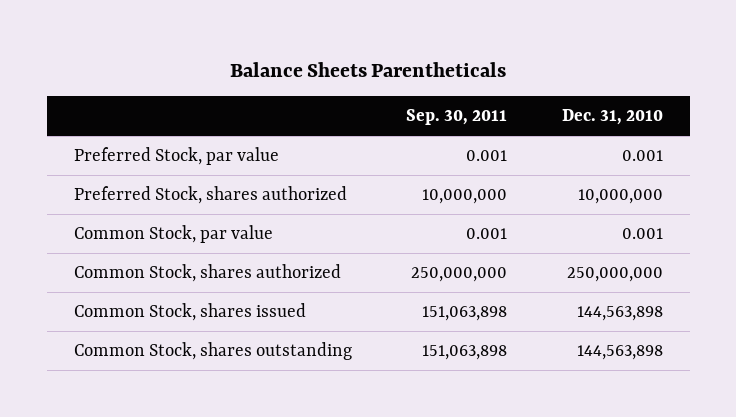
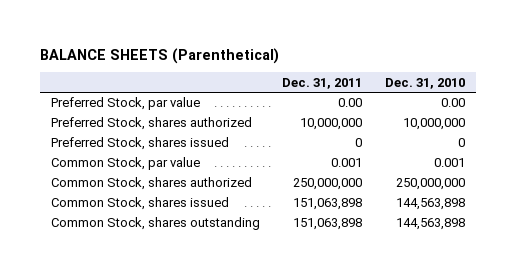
- Balance Sheets Parentheticals
+ BALANCE SHEETS (Parenthetical)
- | Sep. 30, 2011 | Dec. 31, 2010
+ | Dec. 31, 2011 | Dec. 31, 2010
- Preferred Stock, par value | 0.001 | 0.001
+ Preferred Stock, par value | 0.00 | 0.00
+ Preferred Stock, shares issued | 0 | 0

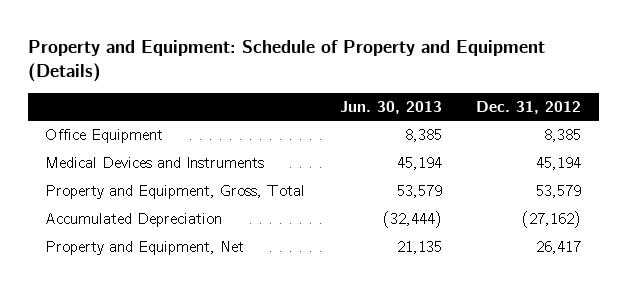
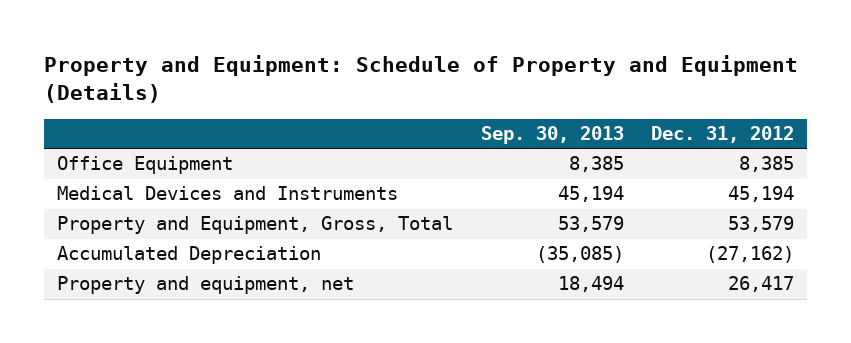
- | Jun. 30, 2013 | Dec. 31, 2012
+ | Sep. 30, 2013 | Dec. 31, 2012
- Property and Equipment, Net | 21,135 | 26,417
+ Property and equipment, net | 18,494 | 26,417

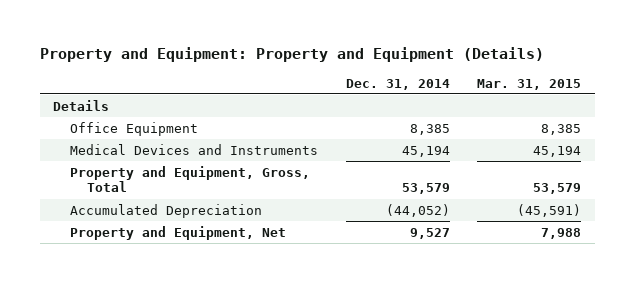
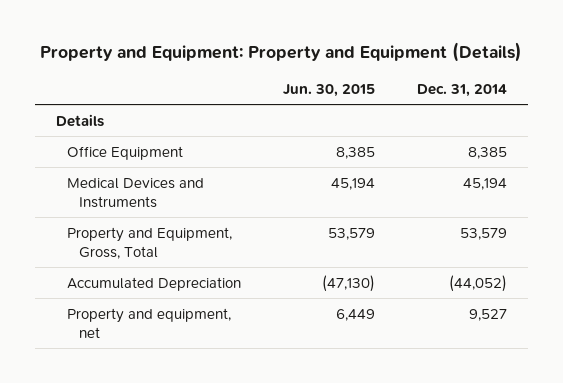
- | Dec. 31, 2014 | Mar. 31, 2015
+ | Jun. 30, 2015 | Dec. 31, 2014
- Property and Equipment, Net | 9,527 | 7,988
+ Property and equipment, net | 6,449 | 9,527

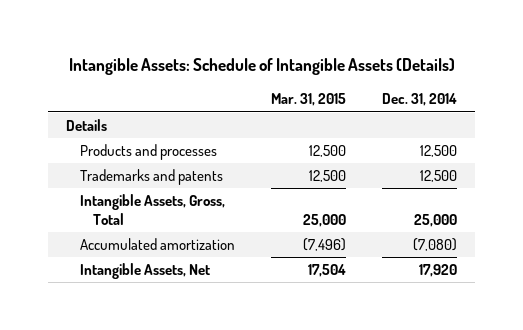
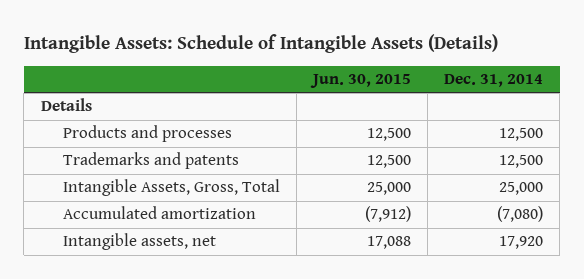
- | Mar. 31, 2015 | Dec. 31, 2014
+ | Jun. 30, 2015 | Dec. 31, 2014
- Intangible Assets, Net | 17,504 | 17,920
+ Intangible assets, net | 17,088 | 17,920

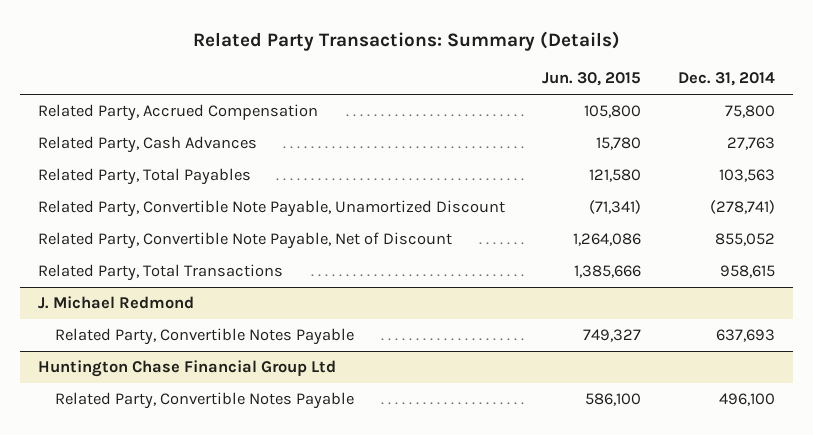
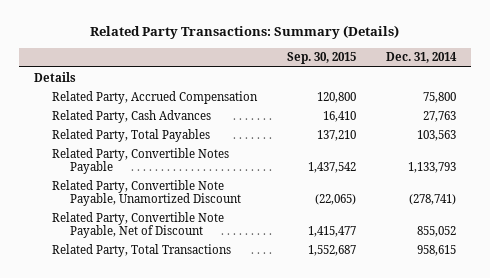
- | Jun. 30, 2015 | Dec. 31, 2014
+ | Sep. 30, 2015 | Dec. 31, 2014
+ Details
+ Related Party, Convertible Notes Payable | 1,437,542 | 1,133,793
- J. Michael Redmond
- Related Party, Convertible Notes Payable | 749,327 | 637,693
- Huntington Chase Financial Group Ltd
- Related Party, Convertible Notes Payable | 586,100 | 496,100

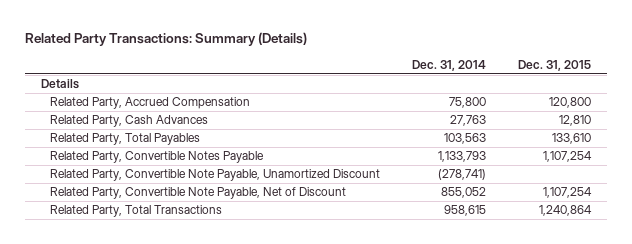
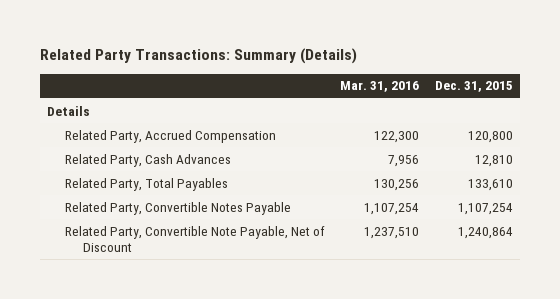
- | Dec. 31, 2014 | Dec. 31, 2015
+ | Mar. 31, 2016 | Dec. 31, 2015
- Related Party, Convertible Note Payable, Unamortized Discount | (278,741) |
- Related Party, Convertible Note Payable, Net of Discount | 855,052 | 1,107,254
- Related Party, Total Transactions | 958,615 | 1,240,864
+ Related Party, Convertible Note Payable, Net of Discount | 1,237,510 | 1,240,864

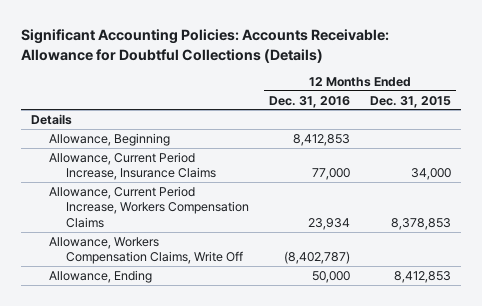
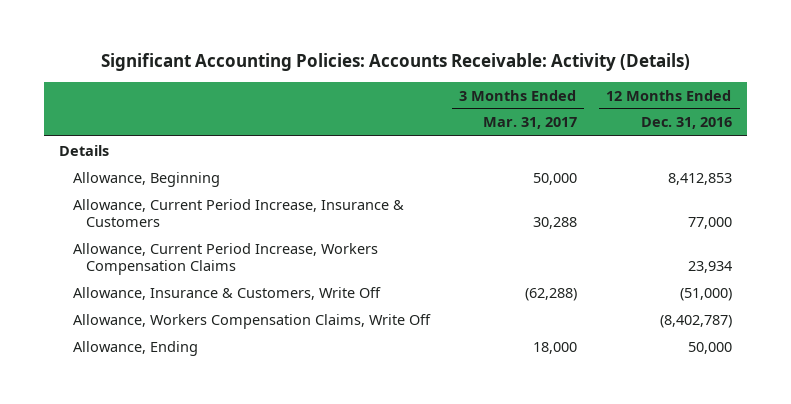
- Significant Accounting Policies: Accounts Receivable: Allowance for Doubtful Collections (Details)
+ Significant Accounting Policies: Accounts Receivable: Activity (Details)
- | 12 Months Ended Dec. 31, 2016 | 12 Months Ended Dec. 31, 2015
+ | 3 Months Ended Mar. 31, 2017 | 12 Months Ended Dec. 31, 2016
- Allowance, Current Period Increase, Insurance Claims | 77,000 | 34,000
+ Allowance, Current Period Increase, Insurance & Customers | 30,288 | 77,000
+ Allowance, Insurance & Customers, Write Off | (62,288) | (51,000)

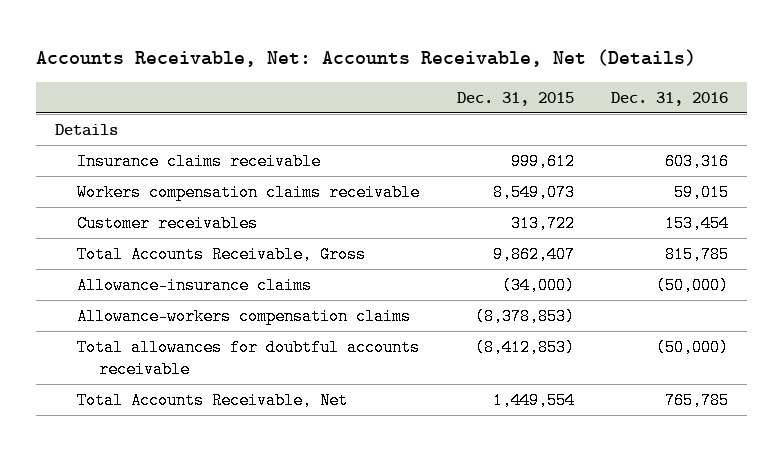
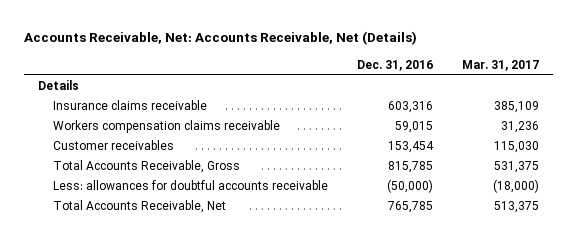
- | Dec. 31, 2015 | Dec. 31, 2016
+ | Dec. 31, 2016 | Mar. 31, 2017
- Allowance-insurance claims | (34,000) | (50,000)
- Allowance-workers compensation claims | (8,378,853) |
- Total allowances for doubtful accounts receivable | (8,412,853) | (50,000)
+ Less: allowances for doubtful accounts receivable | (50,000) | (18,000)

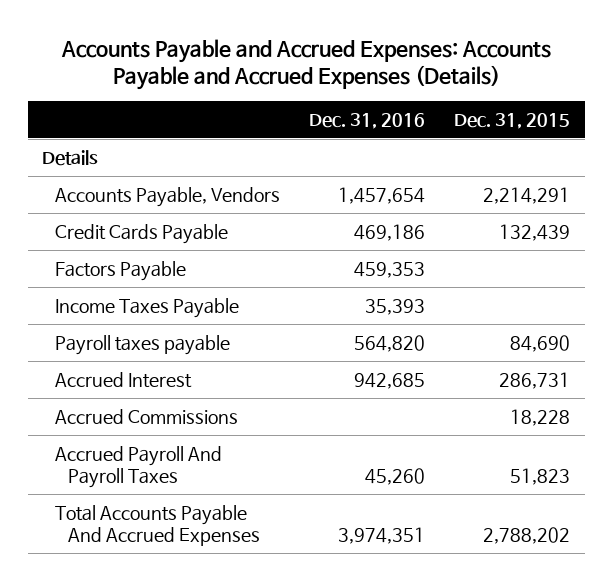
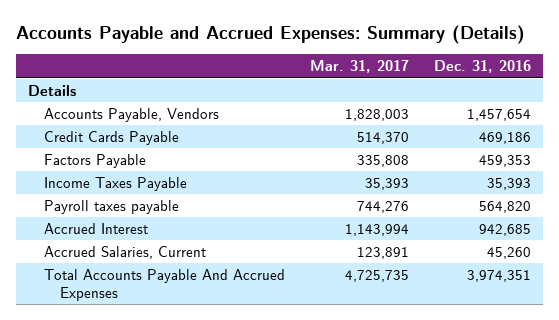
- Accounts Payable and Accrued Expenses: Accounts Payable and Accrued Expenses (Details)
+ Accounts Payable and Accrued Expenses: Summary (Details)
- | Dec. 31, 2016 | Dec. 31, 2015
+ | Mar. 31, 2017 | Dec. 31, 2016
- Accrued Commissions | | 18,228
- Accrued Payroll And Payroll Taxes | 45,260 | 51,823
+ Accrued Salaries, Current | 123,891 | 45,260

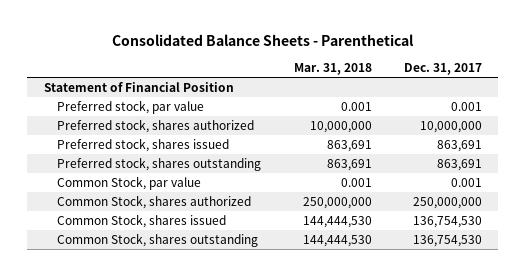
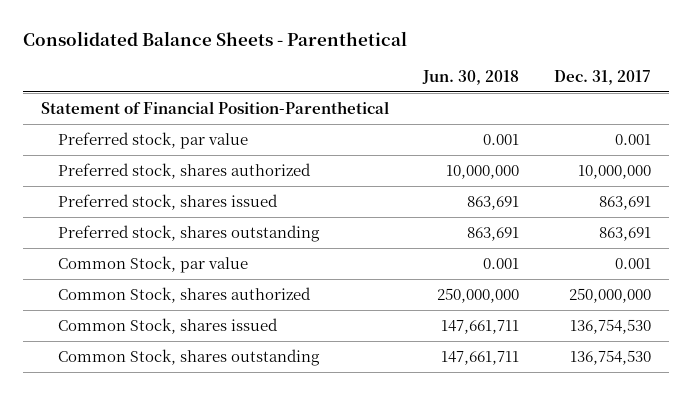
- | Mar. 31, 2018 | Dec. 31, 2017
+ | Jun. 30, 2018 | Dec. 31, 2017
- Statement of Financial Position
+ Statement of Financial Position-Parenthetical

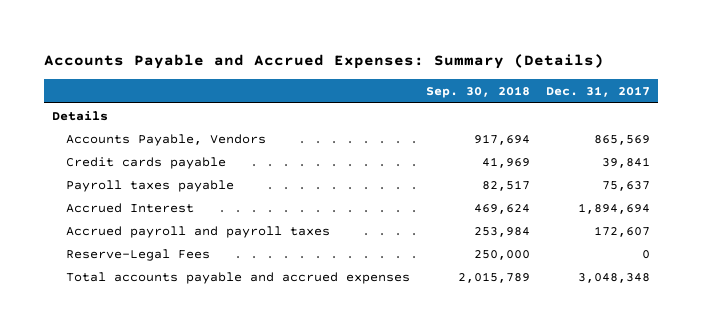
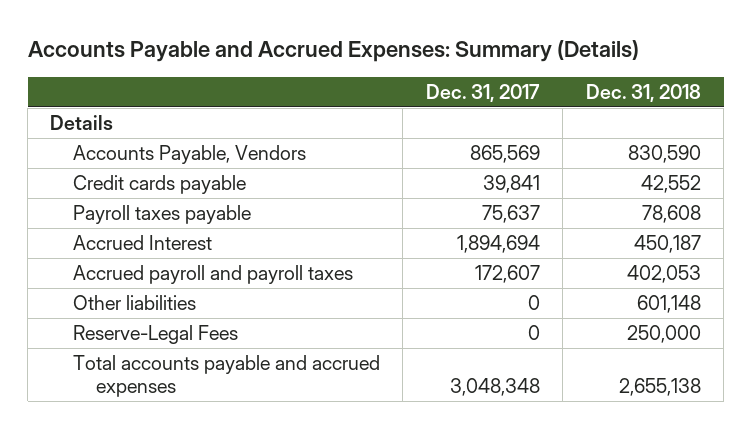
- | Sep. 30, 2018 | Dec. 31, 2017
+ | Dec. 31, 2017 | Dec. 31, 2018
+ Other liabilities | 0 | 601,148

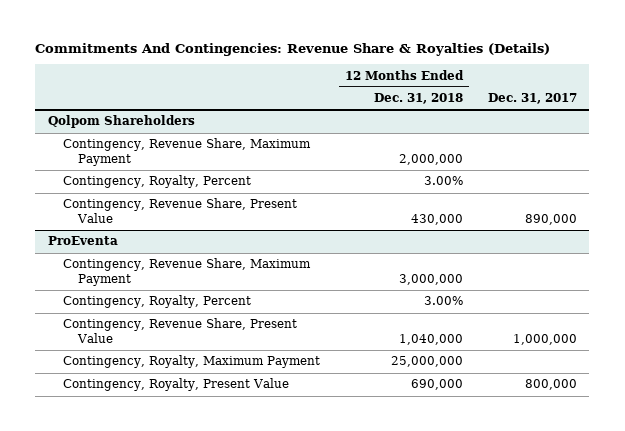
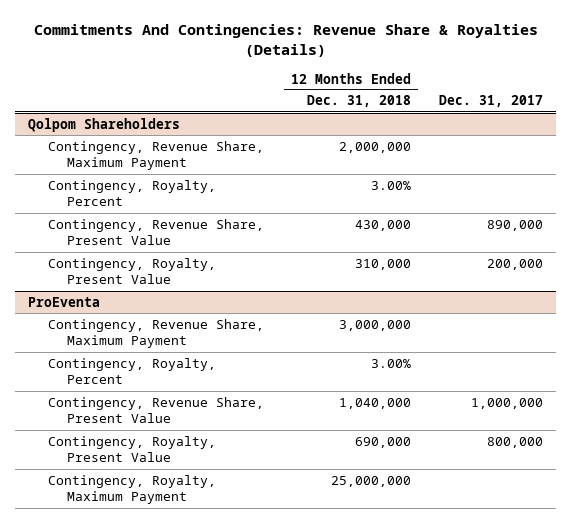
@ Qolpom Shareholders
+ Contingency, Royalty, Present Value | 310,000 | 200,000
@ ProEventa
moved down: Contingency, Royalty, Maximum Payment | 25,000,000 |

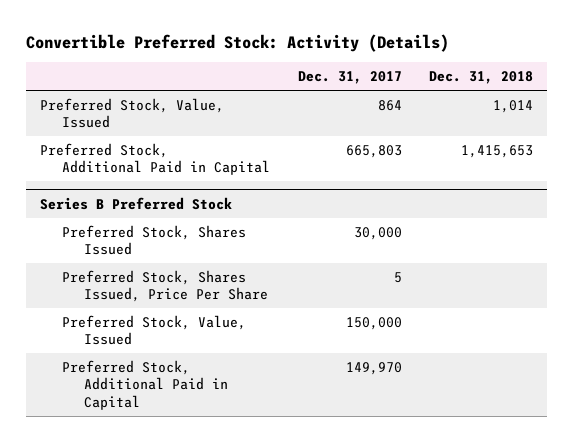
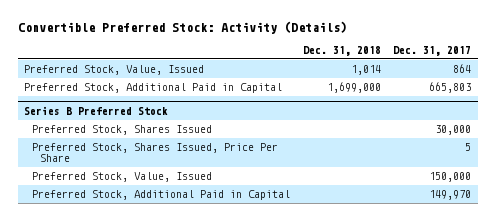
- | Dec. 31, 2017 | Dec. 31, 2018
+ | Dec. 31, 2018 | Dec. 31, 2017
- Preferred Stock, Additional Paid in Capital | 665,803 | 1,415,653
+ Preferred Stock, Additional Paid in Capital | 1,699,000 | 665,803

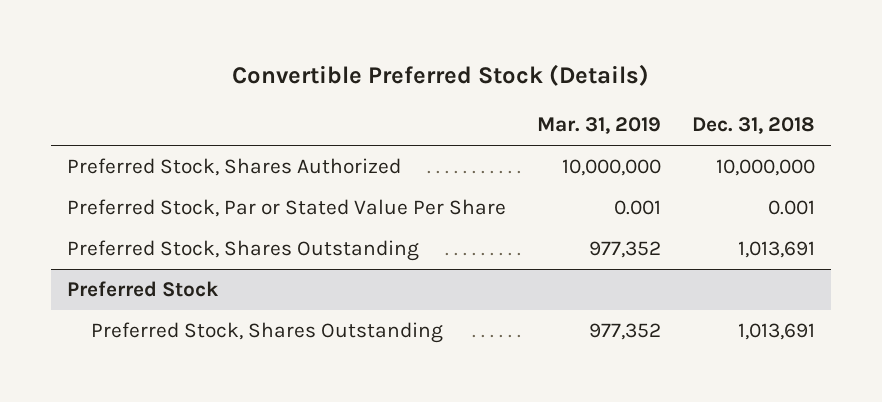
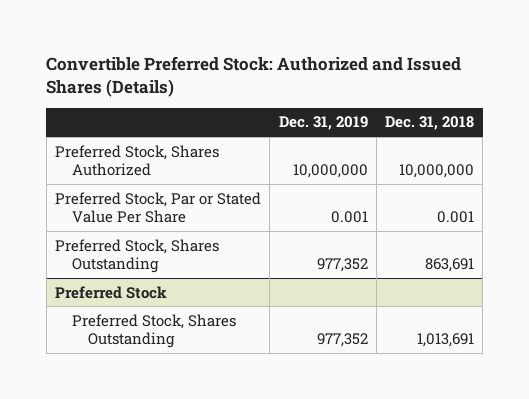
- Convertible Preferred Stock (Details)
+ Convertible Preferred Stock: Authorized and Issued Shares (Details)
- | Mar. 31, 2019 | Dec. 31, 2018
+ | Dec. 31, 2019 | Dec. 31, 2018
- Preferred Stock, Shares Outstanding | 977,352 | 1,013,691
+ Preferred Stock, Shares Outstanding | 977,352 | 863,691

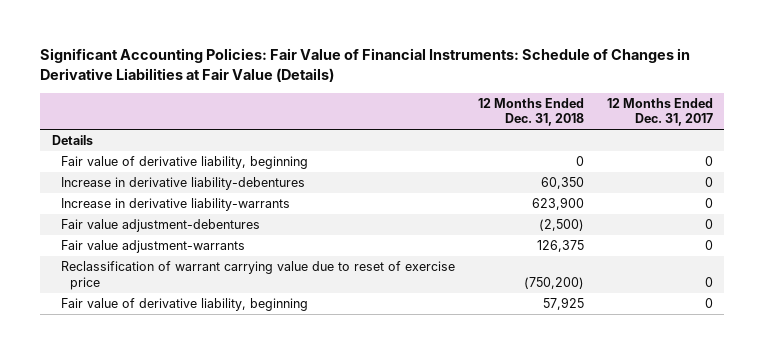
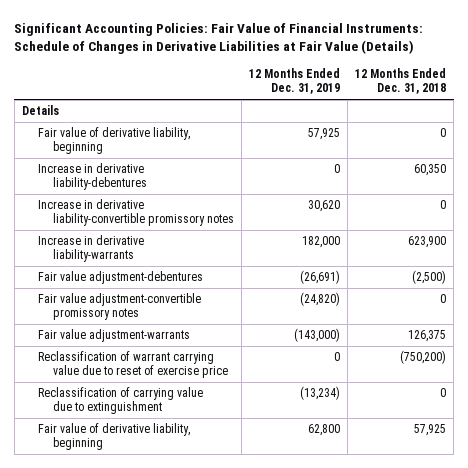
- | 12 Months Ended Dec. 31, 2018 | 12 Months Ended Dec. 31, 2017
+ | 12 Months Ended Dec. 31, 2019 | 12 Months Ended Dec. 31, 2018
+ Increase in derivative liability-convertible promissory notes | 30,620 | 0
+ Fair value adjustment-convertible promissory notes | (24,820) | 0
+ Reclassification of carrying value due to extinguishment | (13,234) | 0

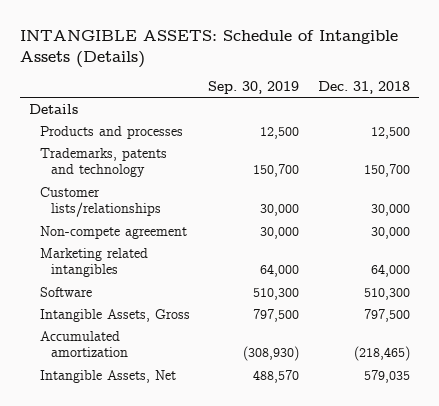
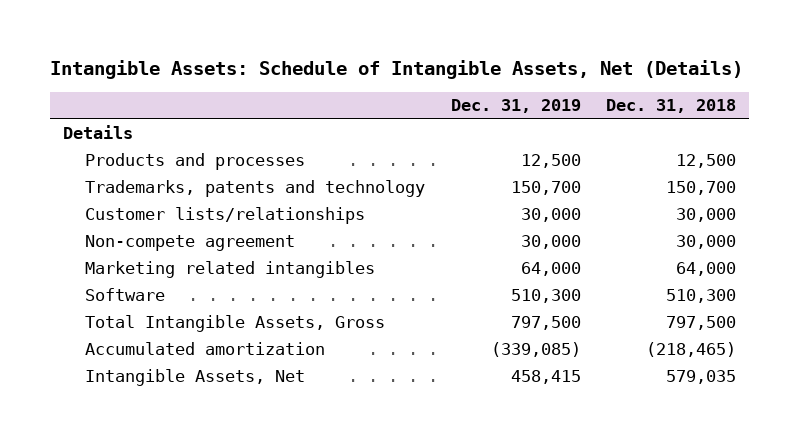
- INTANGIBLE ASSETS: Schedule of Intangible Assets (Details)
+ Intangible Assets: Schedule of Intangible Assets, Net (Details)
- | Sep. 30, 2019 | Dec. 31, 2018
+ | Dec. 31, 2019 | Dec. 31, 2018
- Intangible Assets, Gross | 797,500 | 797,500
+ Total Intangible Assets, Gross | 797,500 | 797,500

